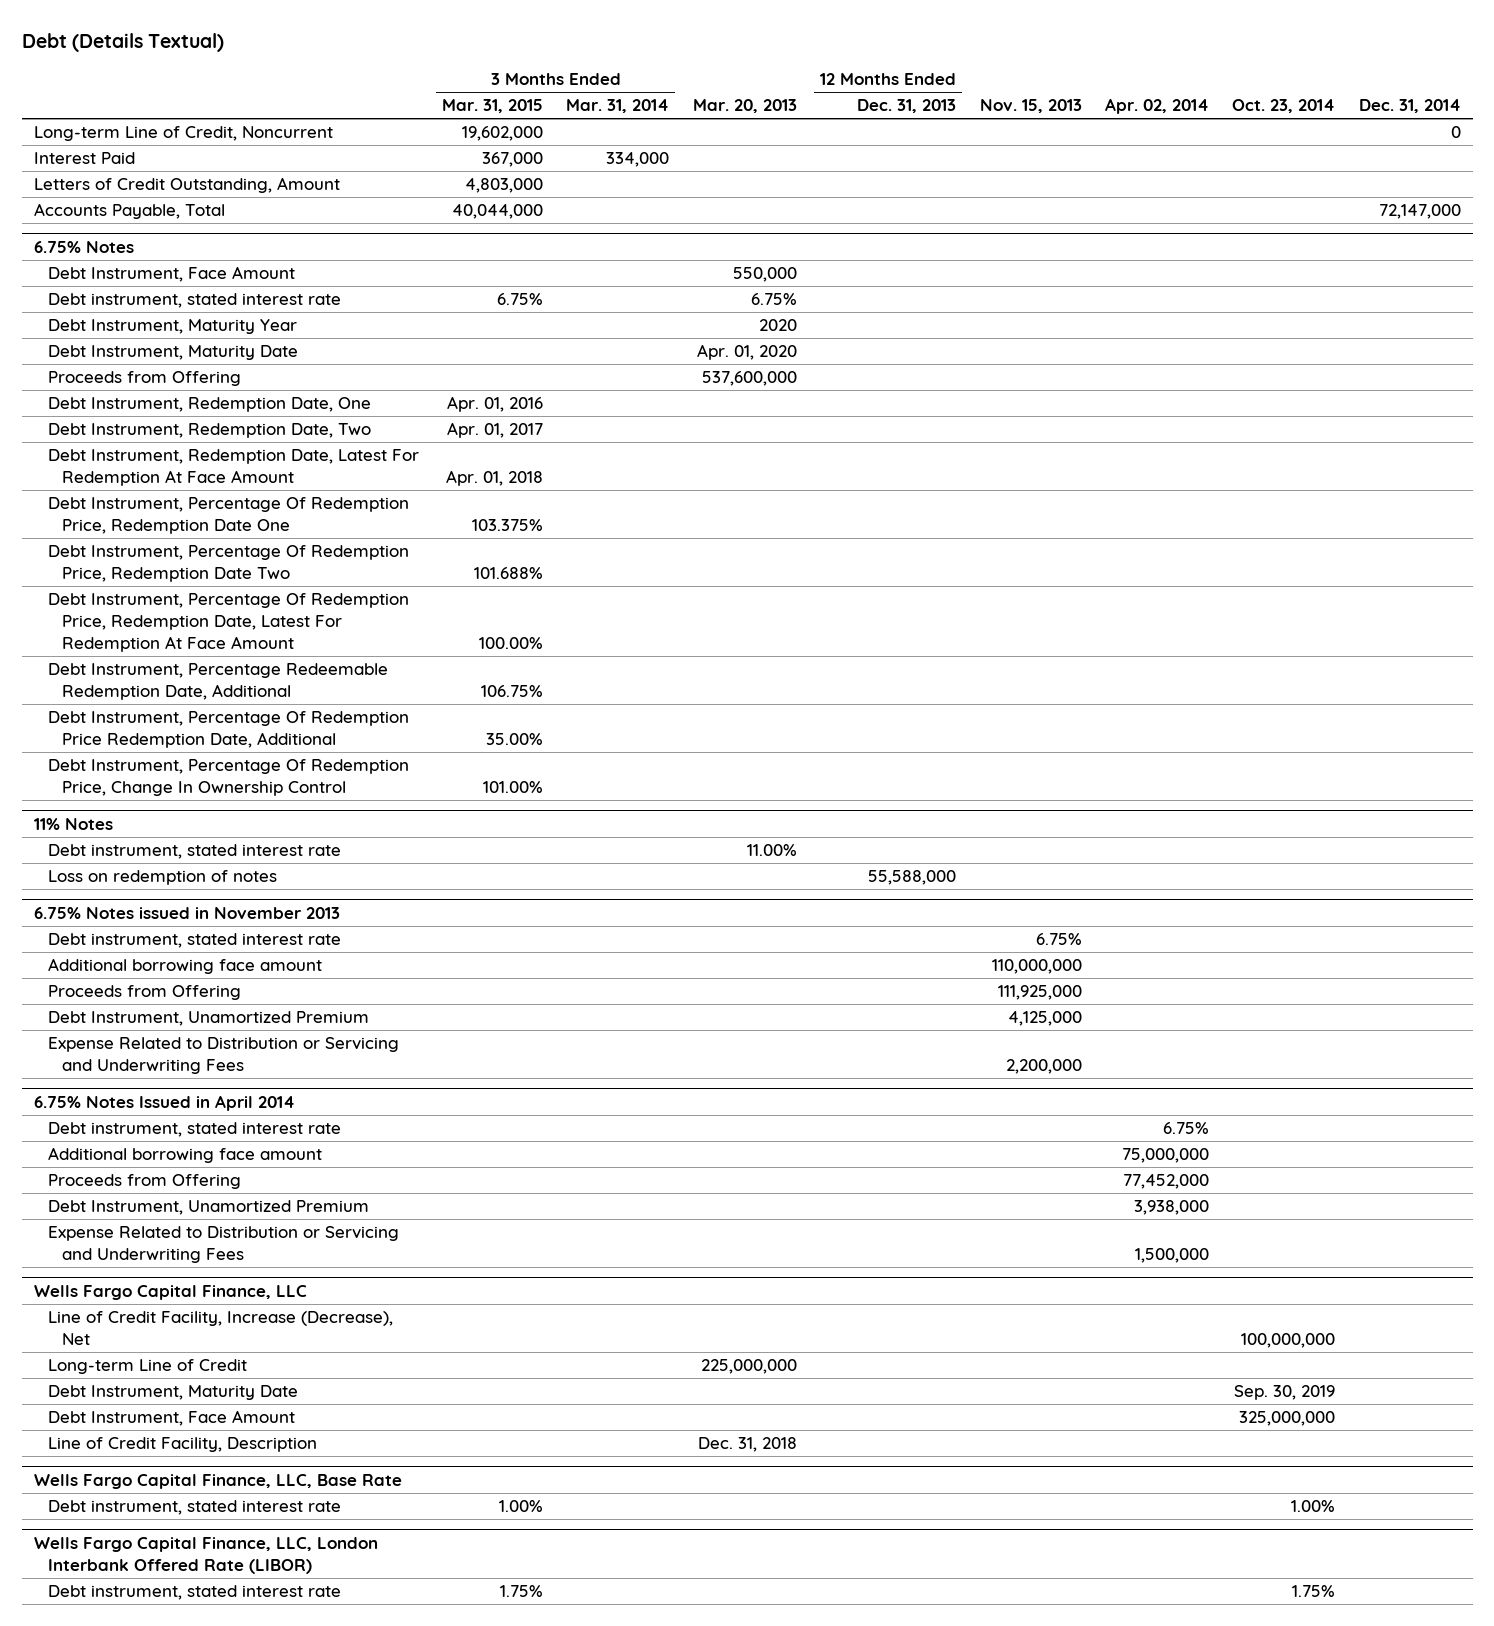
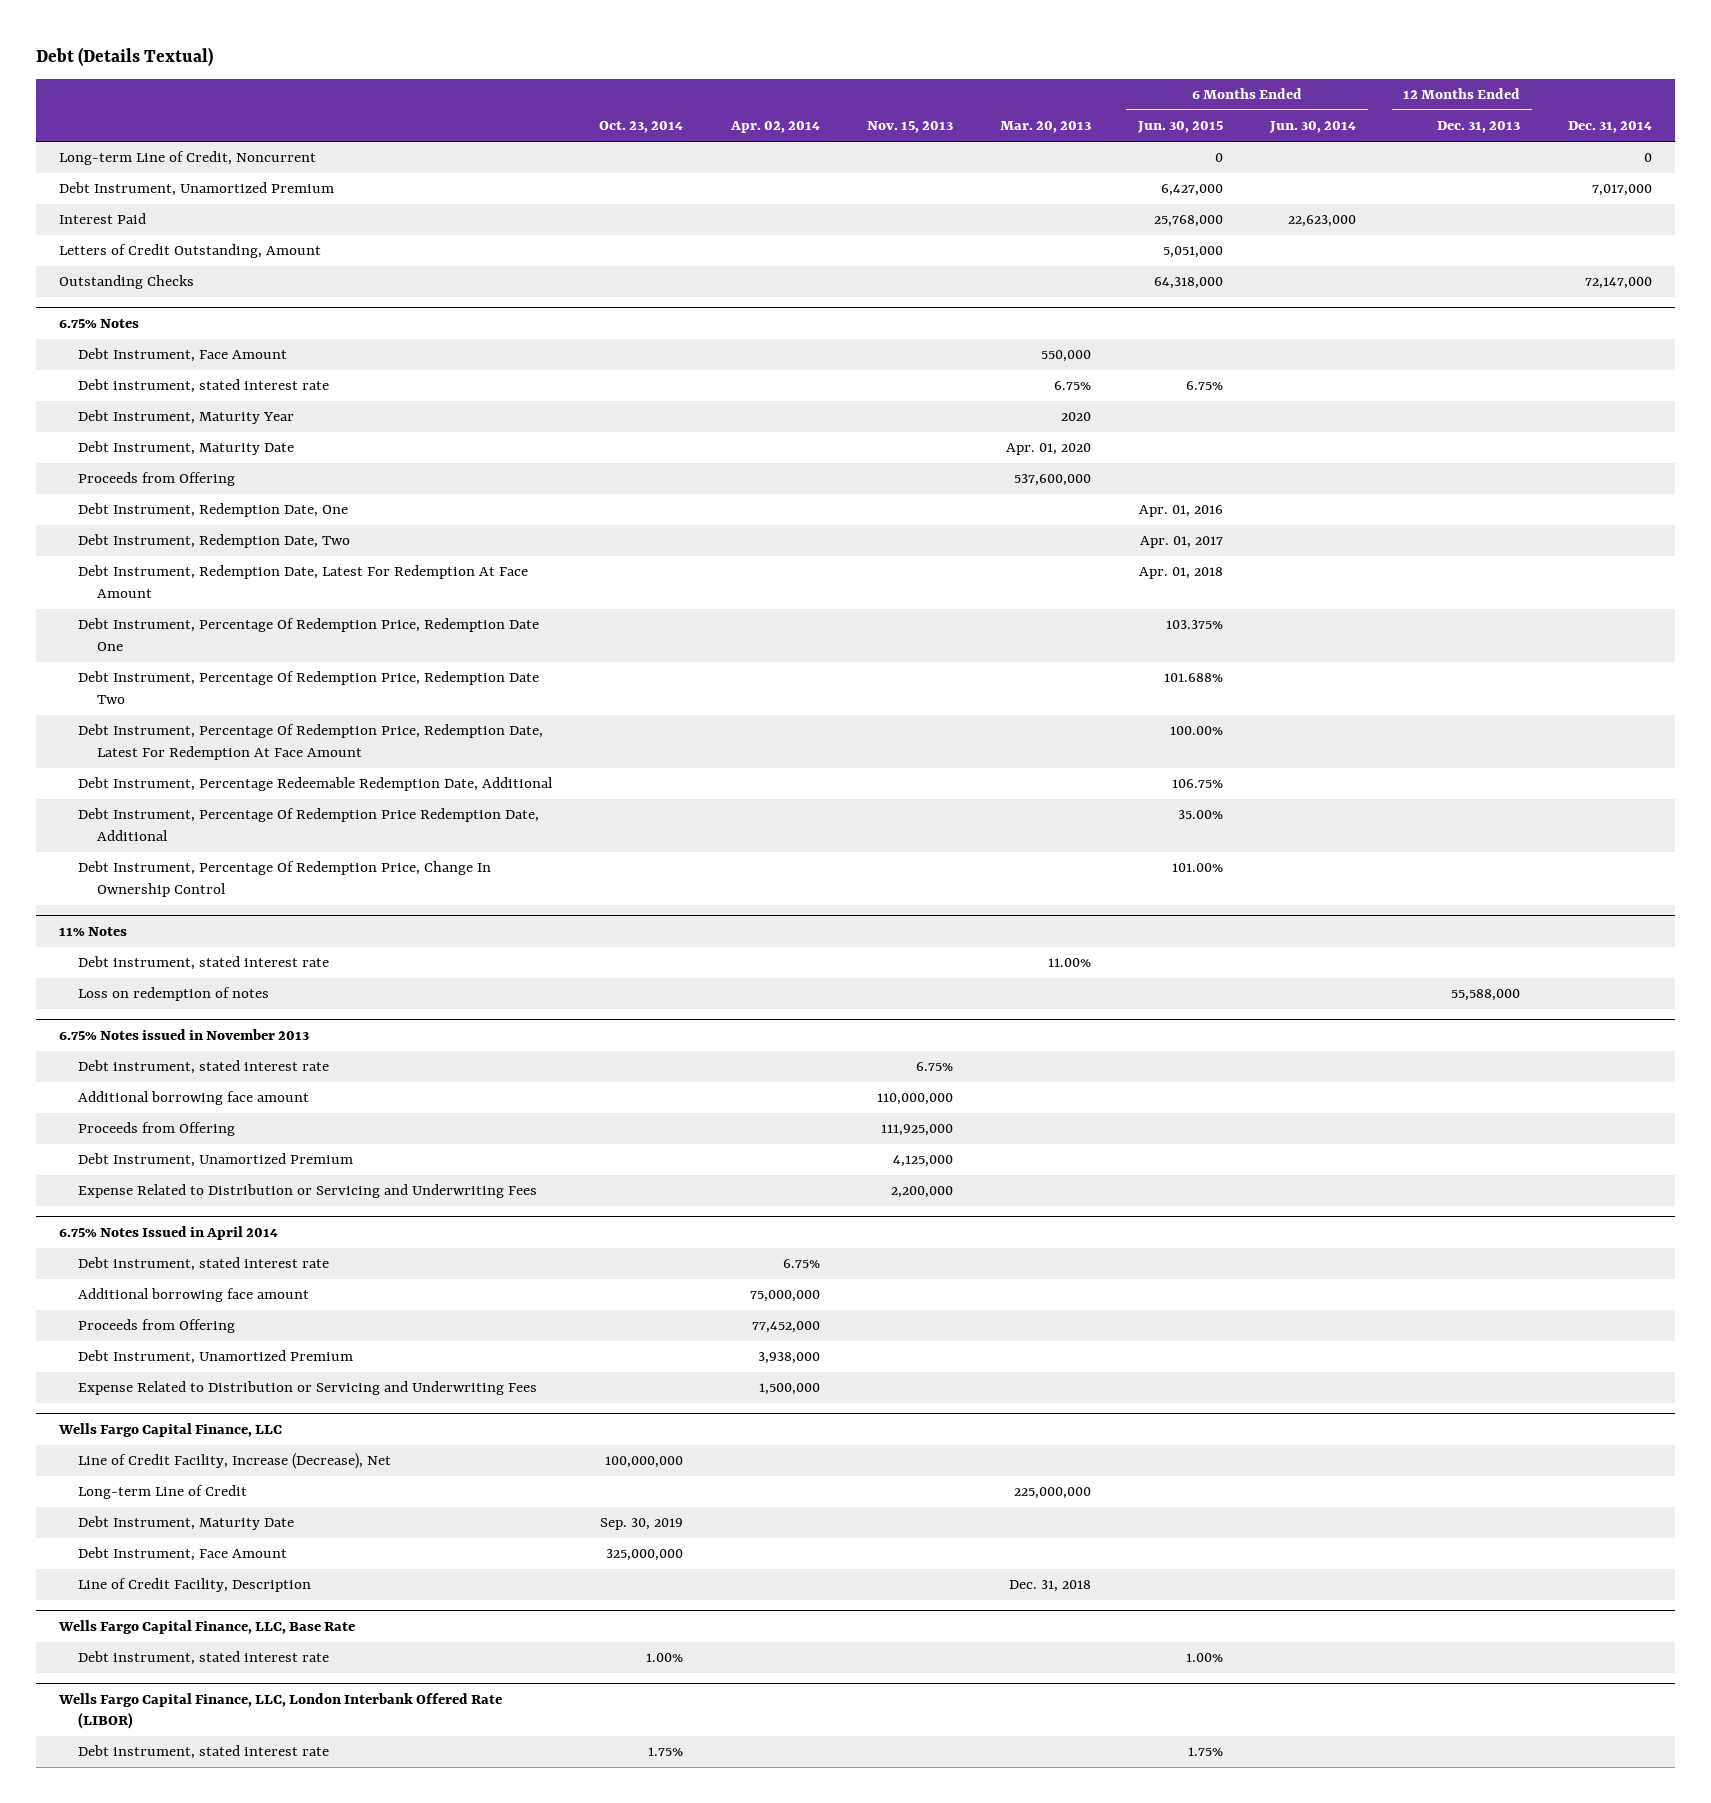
- | 3 Months Ended Mar. 31, 2015 | 3 Months Ended Mar. 31, 2014 | Mar. 20, 2013 | 12 Months Ended Dec. 31, 2013 | Nov. 15, 2013 | Apr. 02, 2014 | Oct. 23, 2014 | Dec. 31, 2014
+ | Oct. 23, 2014 | Apr. 02, 2014 | Nov. 15, 2013 | Mar. 20, 2013 | 6 Months Ended Jun. 30, 2015 | 6 Months Ended Jun. 30, 2014 | 12 Months Ended Dec. 31, 2013 | Dec. 31, 2014
+ Debt Instrument, Unamortized Premium | | | | | 6,427,000 | | | 7,017,000
- Accounts Payable, Total | 40,044,000 | | | | | | | 72,147,000
+ Outstanding Checks | | | | | 64,318,000 | | | 72,147,000

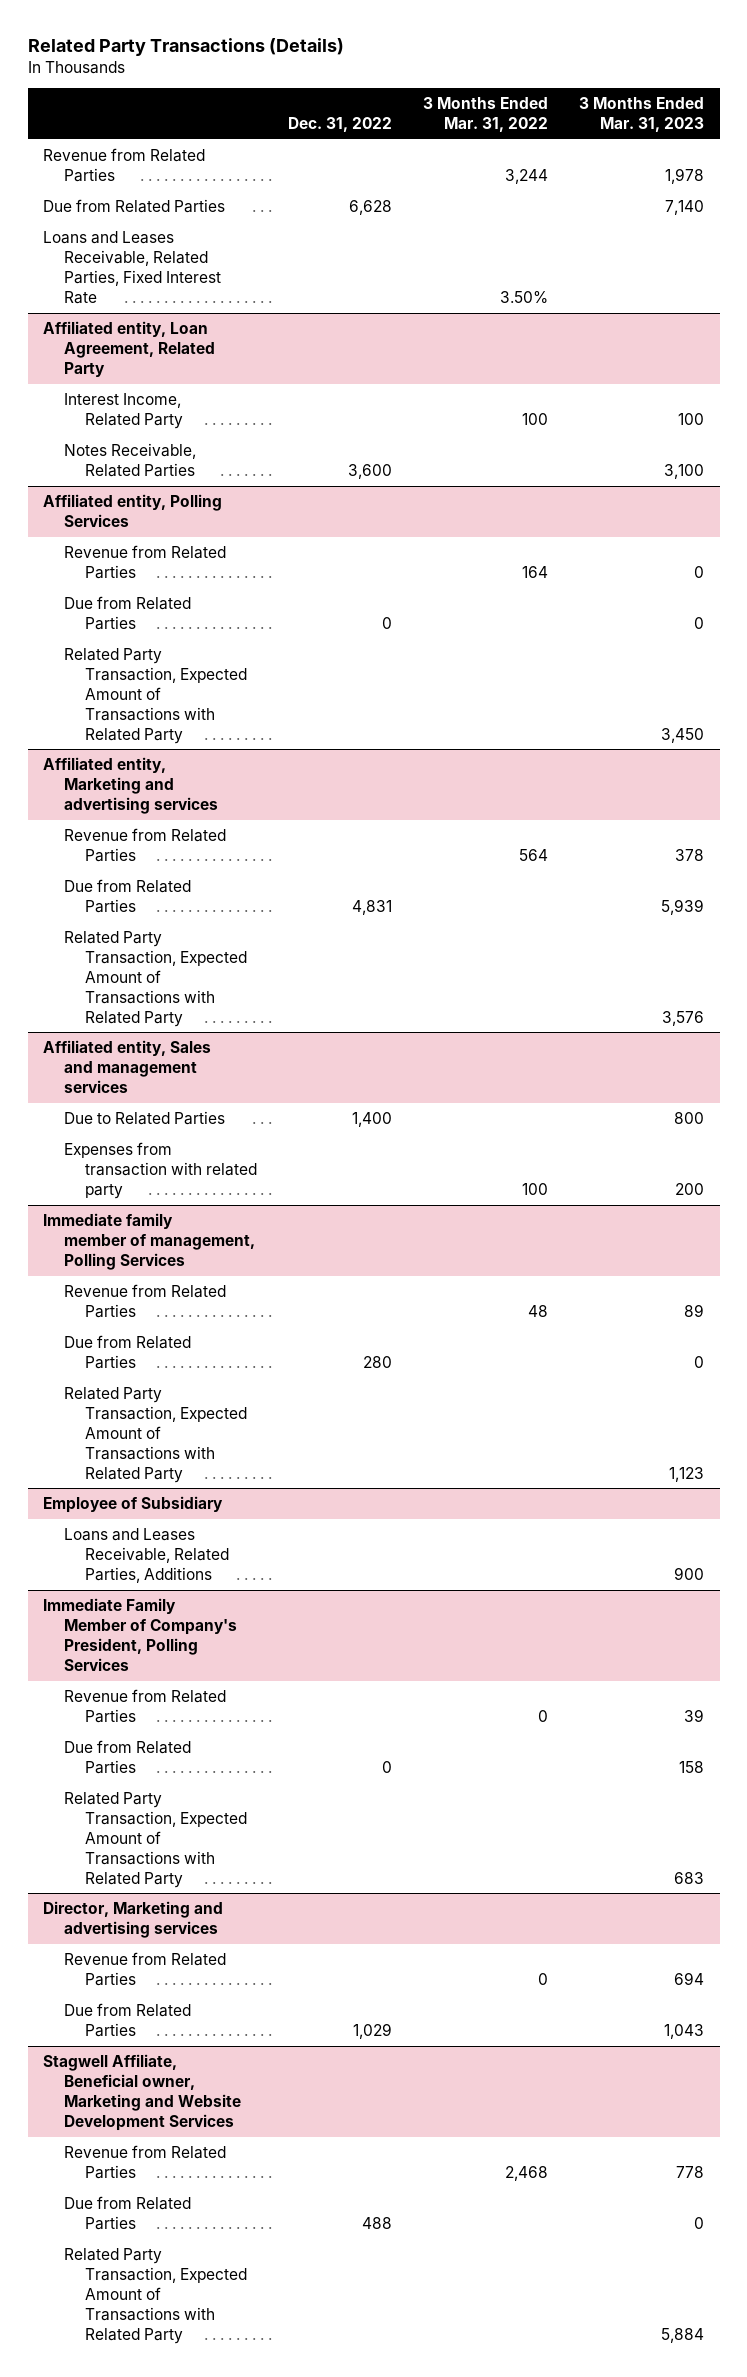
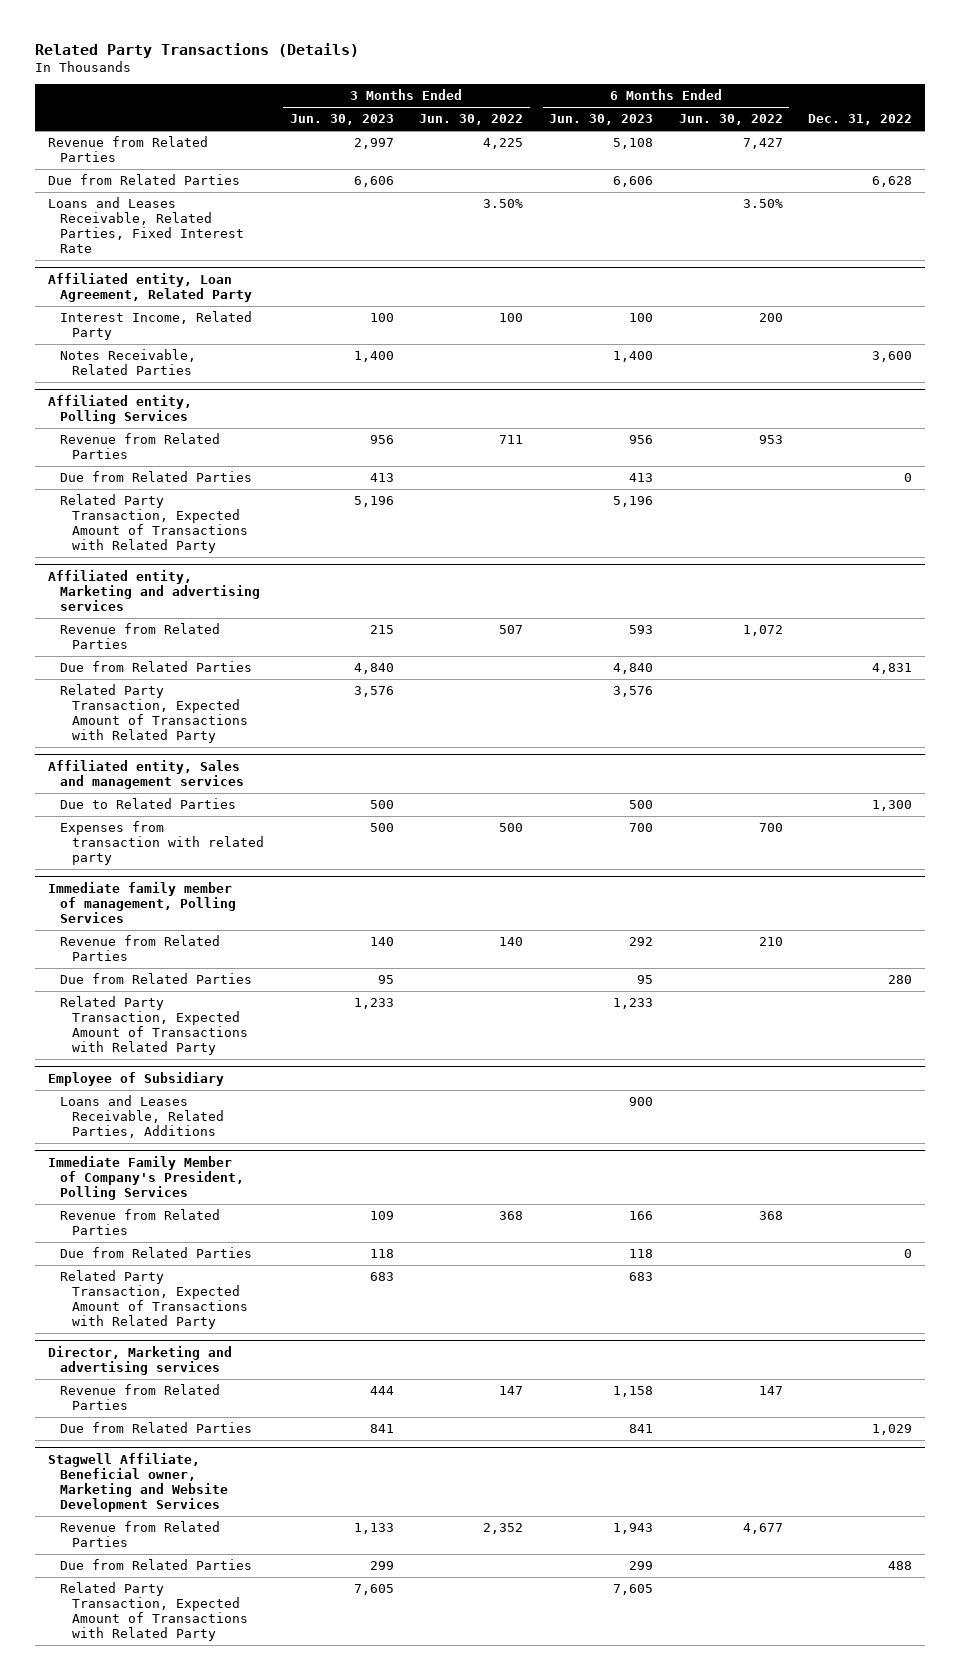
- | Dec. 31, 2022 | 3 Months Ended Mar. 31, 2022 | 3 Months Ended Mar. 31, 2023
+ | 3 Months Ended Jun. 30, 2023 | 3 Months Ended Jun. 30, 2022 | 6 Months Ended Jun. 30, 2023 | 6 Months Ended Jun. 30, 2022 | Dec. 31, 2022
@ Affiliated entity, Sales and management services
- Due to Related Parties | 1,400 | | 800
+ Due to Related Parties | 500 | | 500 | | 1,300

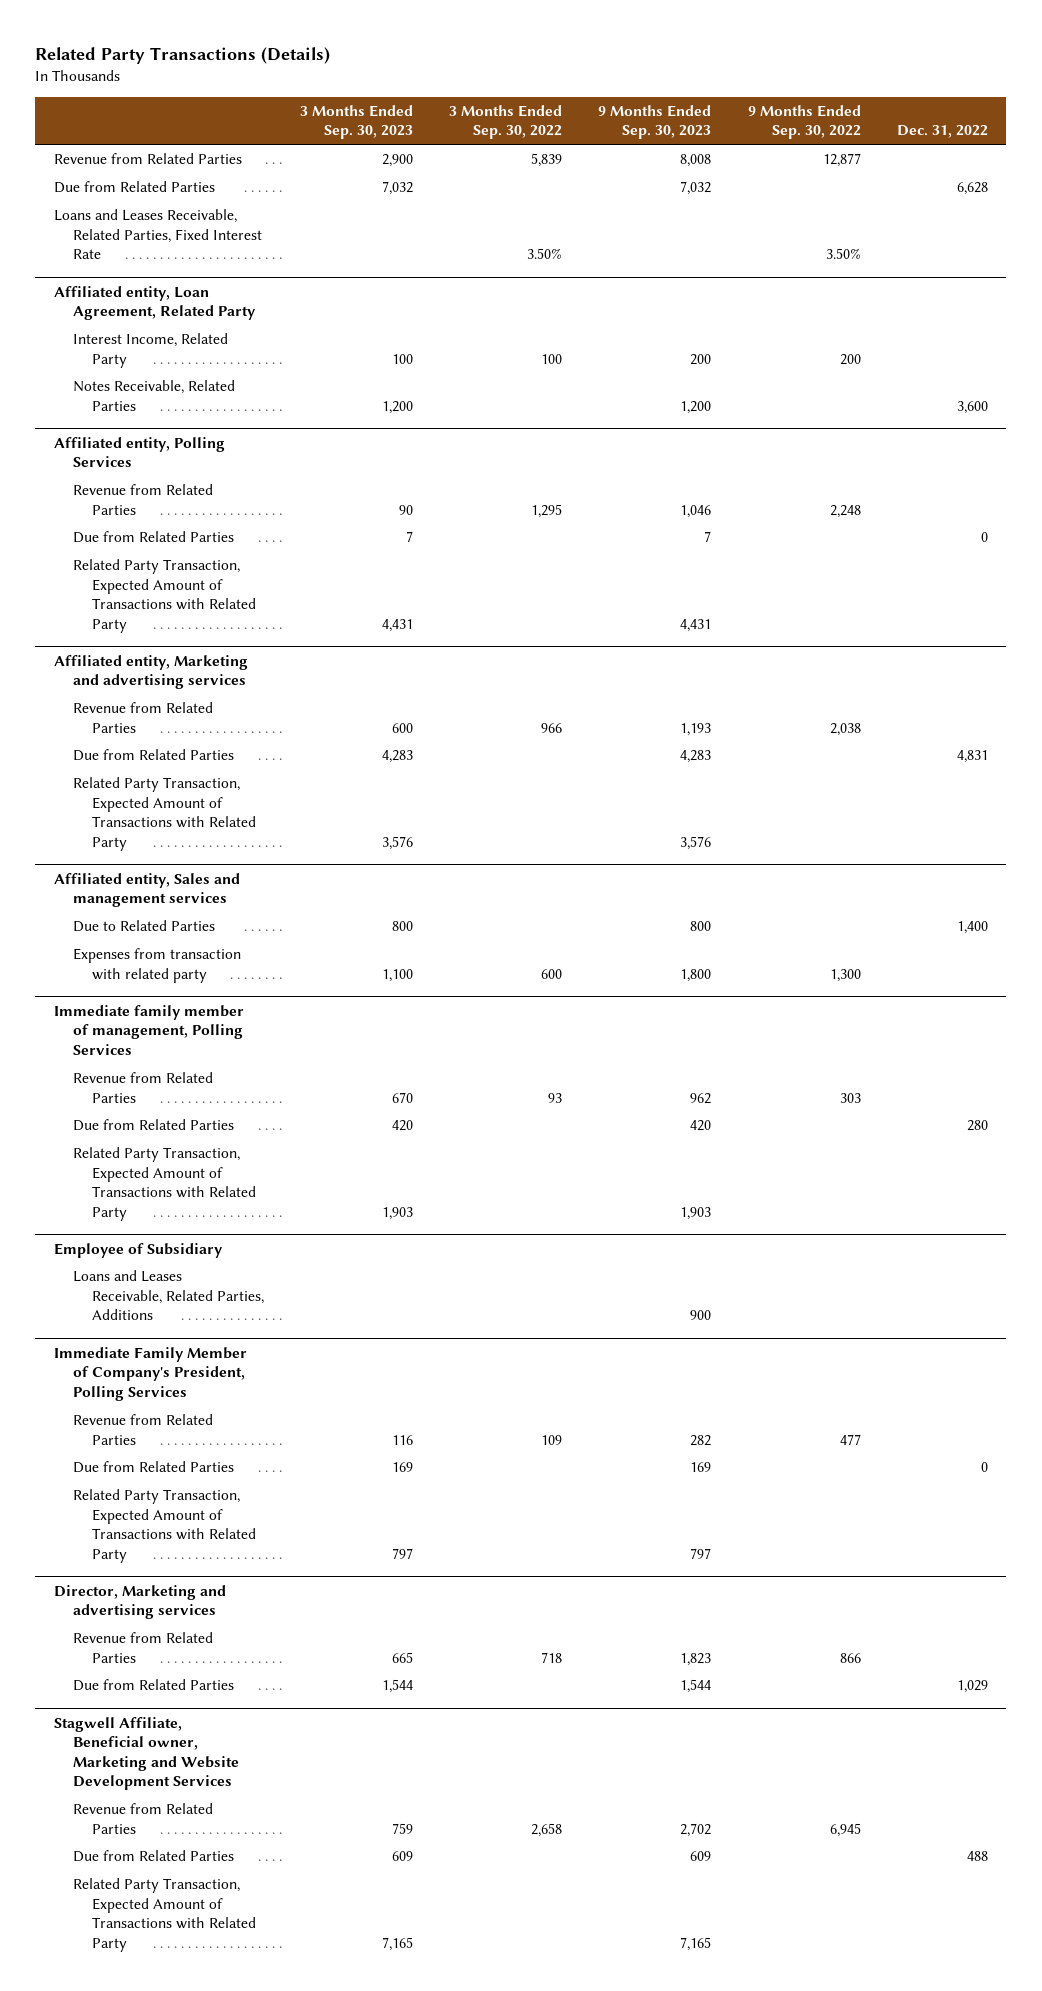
- | 3 Months Ended Jun. 30, 2023 | 3 Months Ended Jun. 30, 2022 | 6 Months Ended Jun. 30, 2023 | 6 Months Ended Jun. 30, 2022 | Dec. 31, 2022
+ | 3 Months Ended Sep. 30, 2023 | 3 Months Ended Sep. 30, 2022 | 9 Months Ended Sep. 30, 2023 | 9 Months Ended Sep. 30, 2022 | Dec. 31, 2022
@ Affiliated entity, Sales and management services
- Due to Related Parties | 500 | | 500 | | 1,300
+ Due to Related Parties | 800 | | 800 | | 1,400

